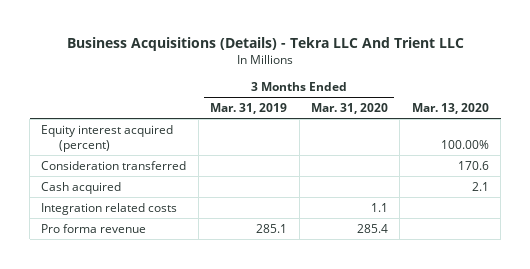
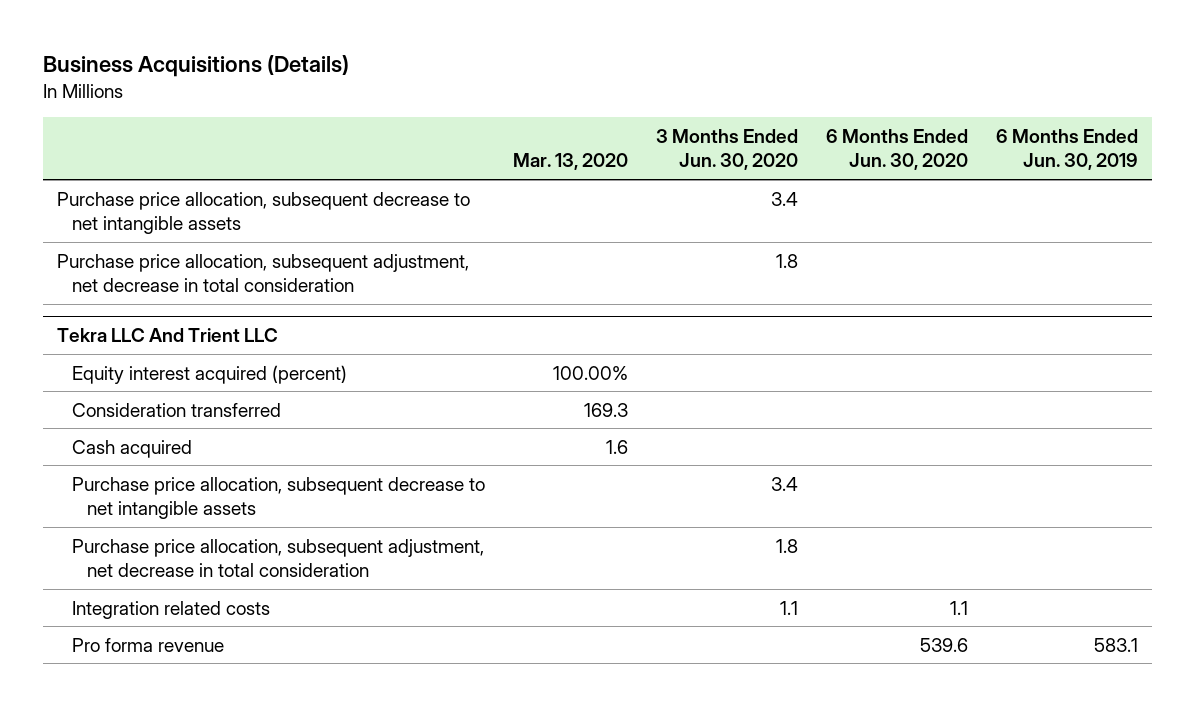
- Business Acquisitions (Details) - Tekra LLC And Trient LLC
+ Business Acquisitions (Details)
- | 3 Months Ended Mar. 31, 2019 | 3 Months Ended Mar. 31, 2020 | Mar. 13, 2020
+ | Mar. 13, 2020 | 3 Months Ended Jun. 30, 2020 | 6 Months Ended Jun. 30, 2020 | 6 Months Ended Jun. 30, 2019
- Equity interest acquired (percent) | | | 100.00%
- Consideration transferred | | | 170.6
- Cash acquired | | | 2.1
- Integration related costs | | 1.1 |
- Pro forma revenue | 285.1 | 285.4 |
+ Purchase price allocation, subsequent decrease to net intangible assets | | 3.4 | |
+ Purchase price allocation, subsequent adjustment, net decrease in total consideration | | 1.8 | |
+ Tekra LLC And Trient LLC
+ Equity interest acquired (percent) | 100.00% | | |
+ Consideration transferred | 169.3 | | |
+ Cash acquired | 1.6 | | |
+ Purchase price allocation, subsequent decrease to net intangible assets | | 3.4 | |
+ Purchase price allocation, subsequent adjustment, net decrease in total consideration | | 1.8 | |
+ Integration related costs | | 1.1 | 1.1 |
+ Pro forma revenue | | | 539.6 | 583.1

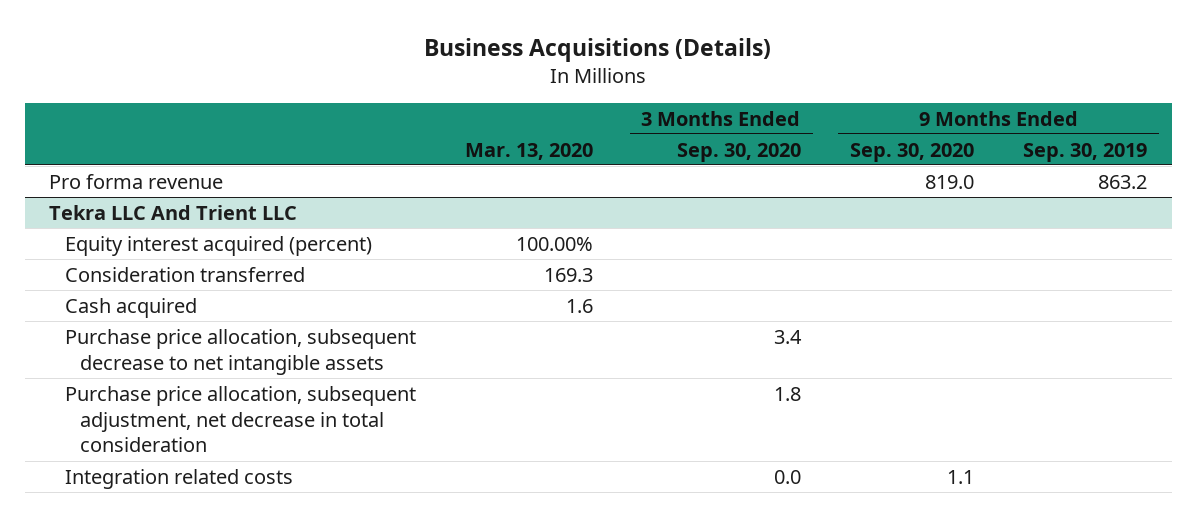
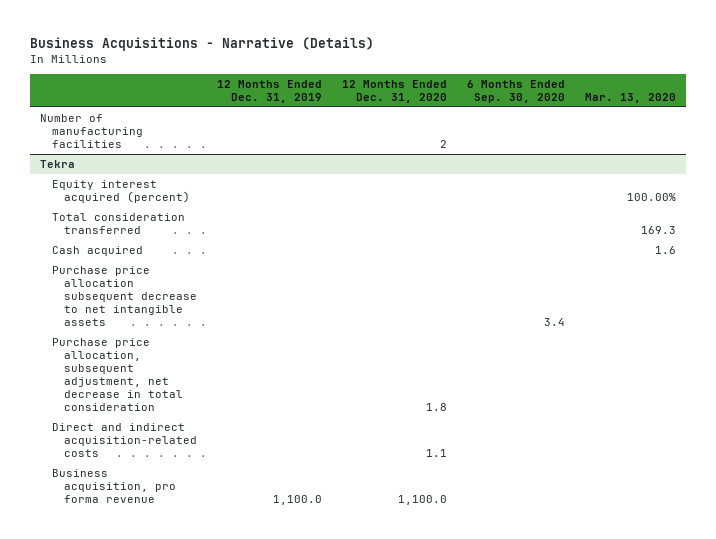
- Business Acquisitions (Details)
+ Business Acquisitions - Narrative (Details)
- | Mar. 13, 2020 | 3 Months Ended Sep. 30, 2020 | 9 Months Ended Sep. 30, 2020 | 9 Months Ended Sep. 30, 2019
+ | 12 Months Ended Dec. 31, 2019 | 12 Months Ended Dec. 31, 2020 | 6 Months Ended Sep. 30, 2020 | Mar. 13, 2020
- Pro forma revenue | | | 819.0 | 863.2
- Tekra LLC And Trient LLC
+ Number of manufacturing facilities | | 2 | |
+ Tekra
- Consideration transferred | 169.3 | | |
+ Total consideration transferred | | | | 169.3
- Purchase price allocation, subsequent decrease to net intangible assets | | 3.4 | |
+ Purchase price allocation subsequent decrease to net intangible assets | | | 3.4 |
- Integration related costs | | 0.0 | 1.1 |
+ Direct and indirect acquisition-related costs | | 1.1 | |
+ Business acquisition, pro forma revenue | 1,100.0 | 1,100.0 | |

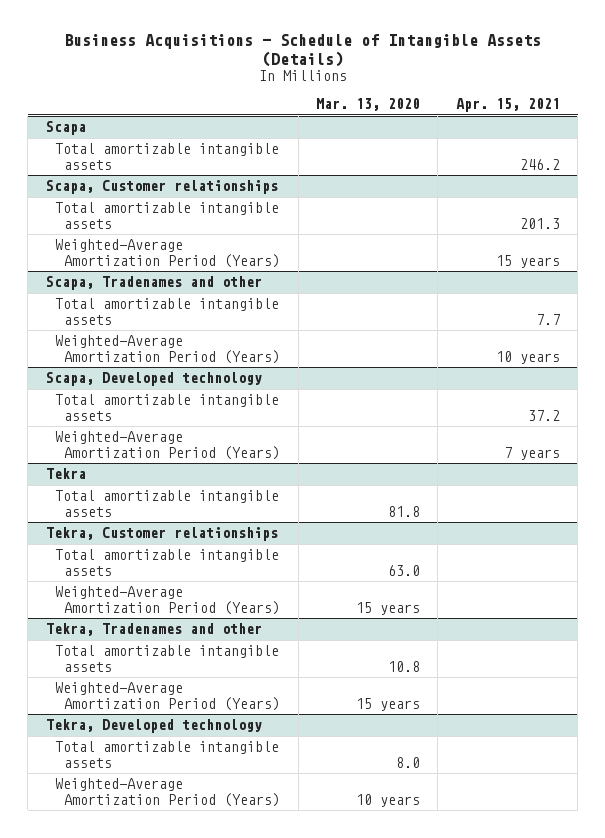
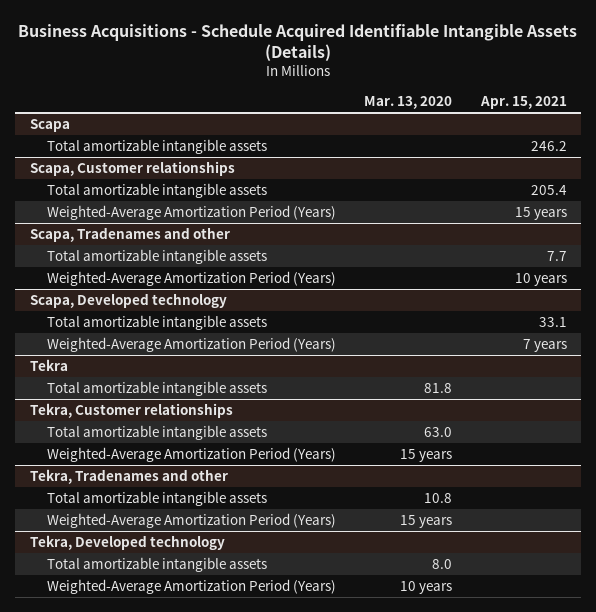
- Business Acquisitions - Schedule of Intangible Assets (Details)
+ Business Acquisitions - Schedule Acquired Identifiable Intangible Assets (Details)
@ Scapa, Customer relationships
- Total amortizable intangible assets | | 201.3
+ Total amortizable intangible assets | | 205.4
@ Scapa, Developed technology
- Total amortizable intangible assets | | 37.2
+ Total amortizable intangible assets | | 33.1

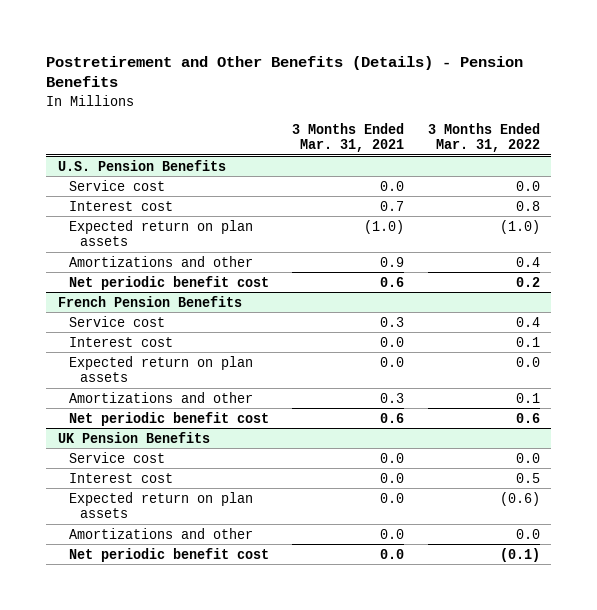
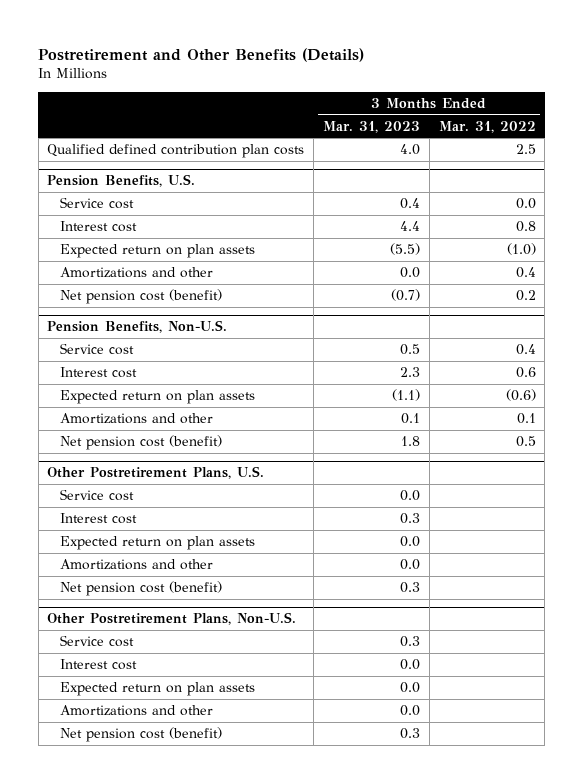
- Postretirement and Other Benefits (Details) - Pension Benefits
+ Postretirement and Other Benefits (Details)
- | 3 Months Ended Mar. 31, 2021 | 3 Months Ended Mar. 31, 2022
+ | 3 Months Ended Mar. 31, 2023 | 3 Months Ended Mar. 31, 2022
- U.S. Pension Benefits
+ Qualified defined contribution plan costs | 4.0 | 2.5
+ Pension Benefits, U.S.
- Net periodic benefit cost | 0.6 | 0.2
- French Pension Benefits
+ Net pension cost (benefit) | (0.7) | 0.2
+ Pension Benefits, Non-U.S.
- Interest cost | 0.0 | 0.1
- Expected return on plan assets | 0.0 | 0.0
+ Interest cost | 2.3 | 0.6
+ Expected return on plan assets | (1.1) | (0.6)
- Net periodic benefit cost | 0.6 | 0.6
- UK Pension Benefits
- Service cost | 0.0 | 0.0
- Interest cost | 0.0 | 0.5
- Expected return on plan assets | 0.0 | (0.6)
- Amortizations and other | 0.0 | 0.0
- Net periodic benefit cost | 0.0 | (0.1)
+ Net pension cost (benefit) | 1.8 | 0.5
+ Other Postretirement Plans, U.S.
+ Service cost | 0.0 |
+ Interest cost | 0.3 |
+ Expected return on plan assets | 0.0 |
+ Amortizations and other | 0.0 |
+ Net pension cost (benefit) | 0.3 |
+ Other Postretirement Plans, Non-U.S.
+ Service cost | 0.3 |
+ Interest cost | 0.0 |
+ Expected return on plan assets | 0.0 |
+ Amortizations and other | 0.0 |
+ Net pension cost (benefit) | 0.3 |

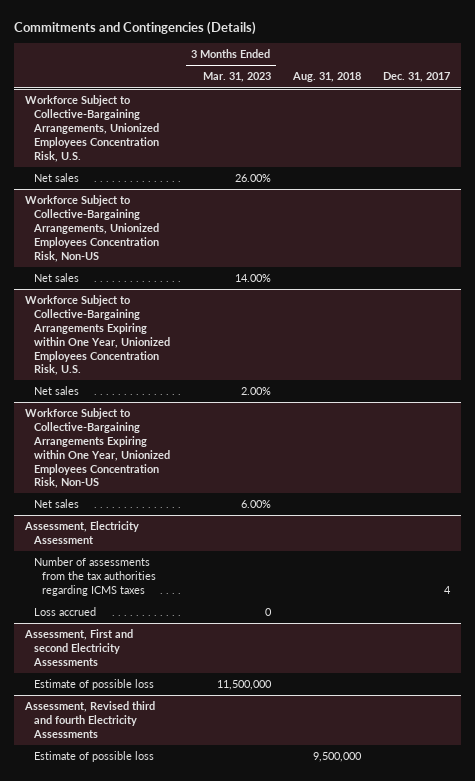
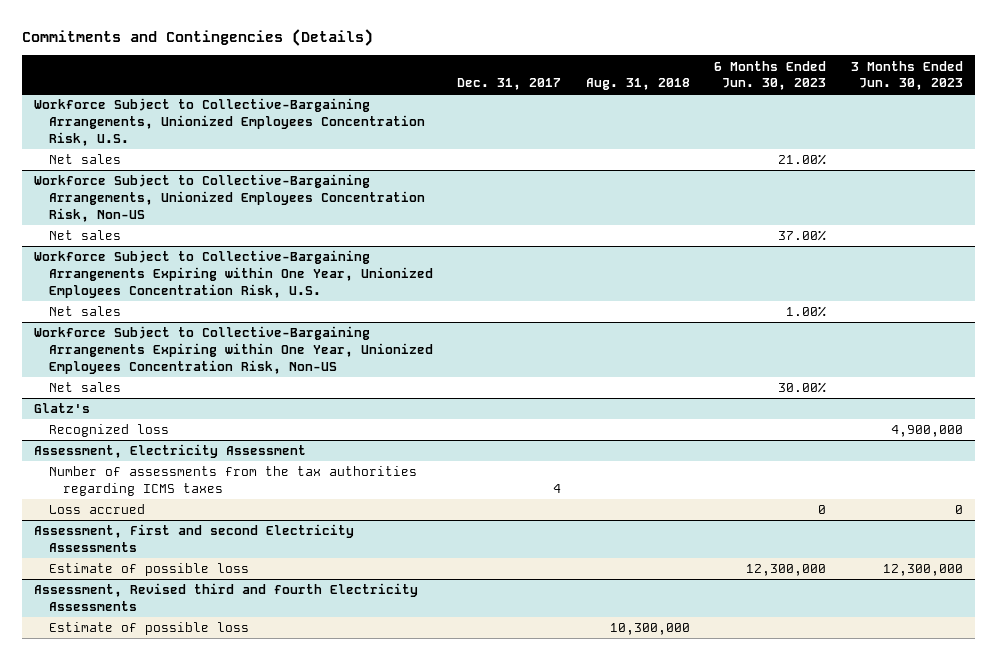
- | 3 Months Ended Mar. 31, 2023 | Aug. 31, 2018 | Dec. 31, 2017
+ | Dec. 31, 2017 | Aug. 31, 2018 | 6 Months Ended Jun. 30, 2023 | 3 Months Ended Jun. 30, 2023
+ Glatz's
+ Recognized loss | | | | 4,900,000
@ Assessment, Revised third and fourth Electricity Assessments
- Estimate of possible loss | | 9,500,000 |
+ Estimate of possible loss | | 10,300,000 | |

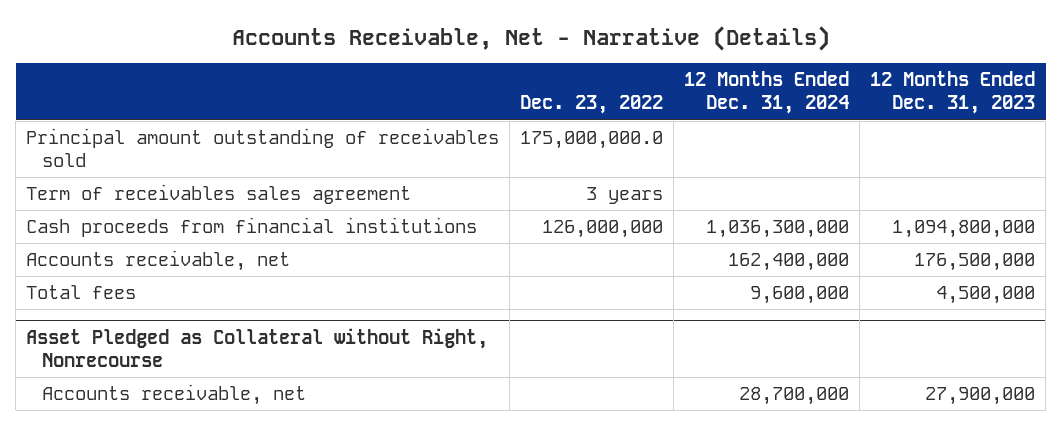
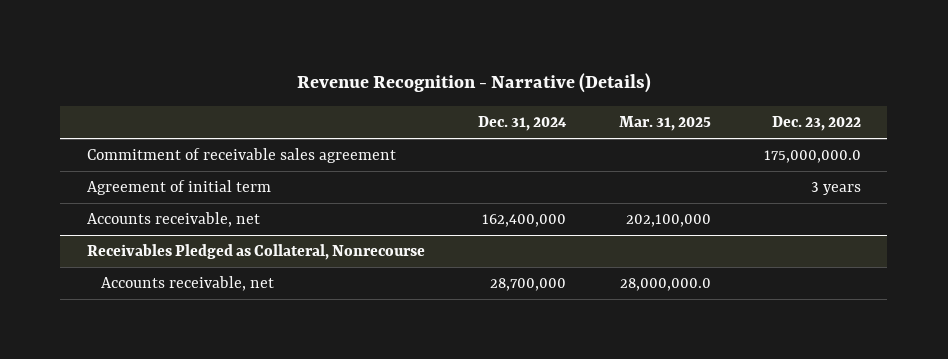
- Accounts Receivable, Net - Narrative (Details)
+ Revenue Recognition - Narrative (Details)
- | Dec. 23, 2022 | 12 Months Ended Dec. 31, 2024 | 12 Months Ended Dec. 31, 2023
+ | Dec. 31, 2024 | Mar. 31, 2025 | Dec. 23, 2022
- Principal amount outstanding of receivables sold | 175,000,000.0 | |
- Term of receivables sales agreement | 3 years | |
- Cash proceeds from financial institutions | 126,000,000 | 1,036,300,000 | 1,094,800,000
+ Commitment of receivable sales agreement | | | 175,000,000.0
+ Agreement of initial term | | | 3 years
- Total fees | | 9,600,000 | 4,500,000
- Asset Pledged as Collateral without Right, Nonrecourse
+ Receivables Pledged as Collateral, Nonrecourse

